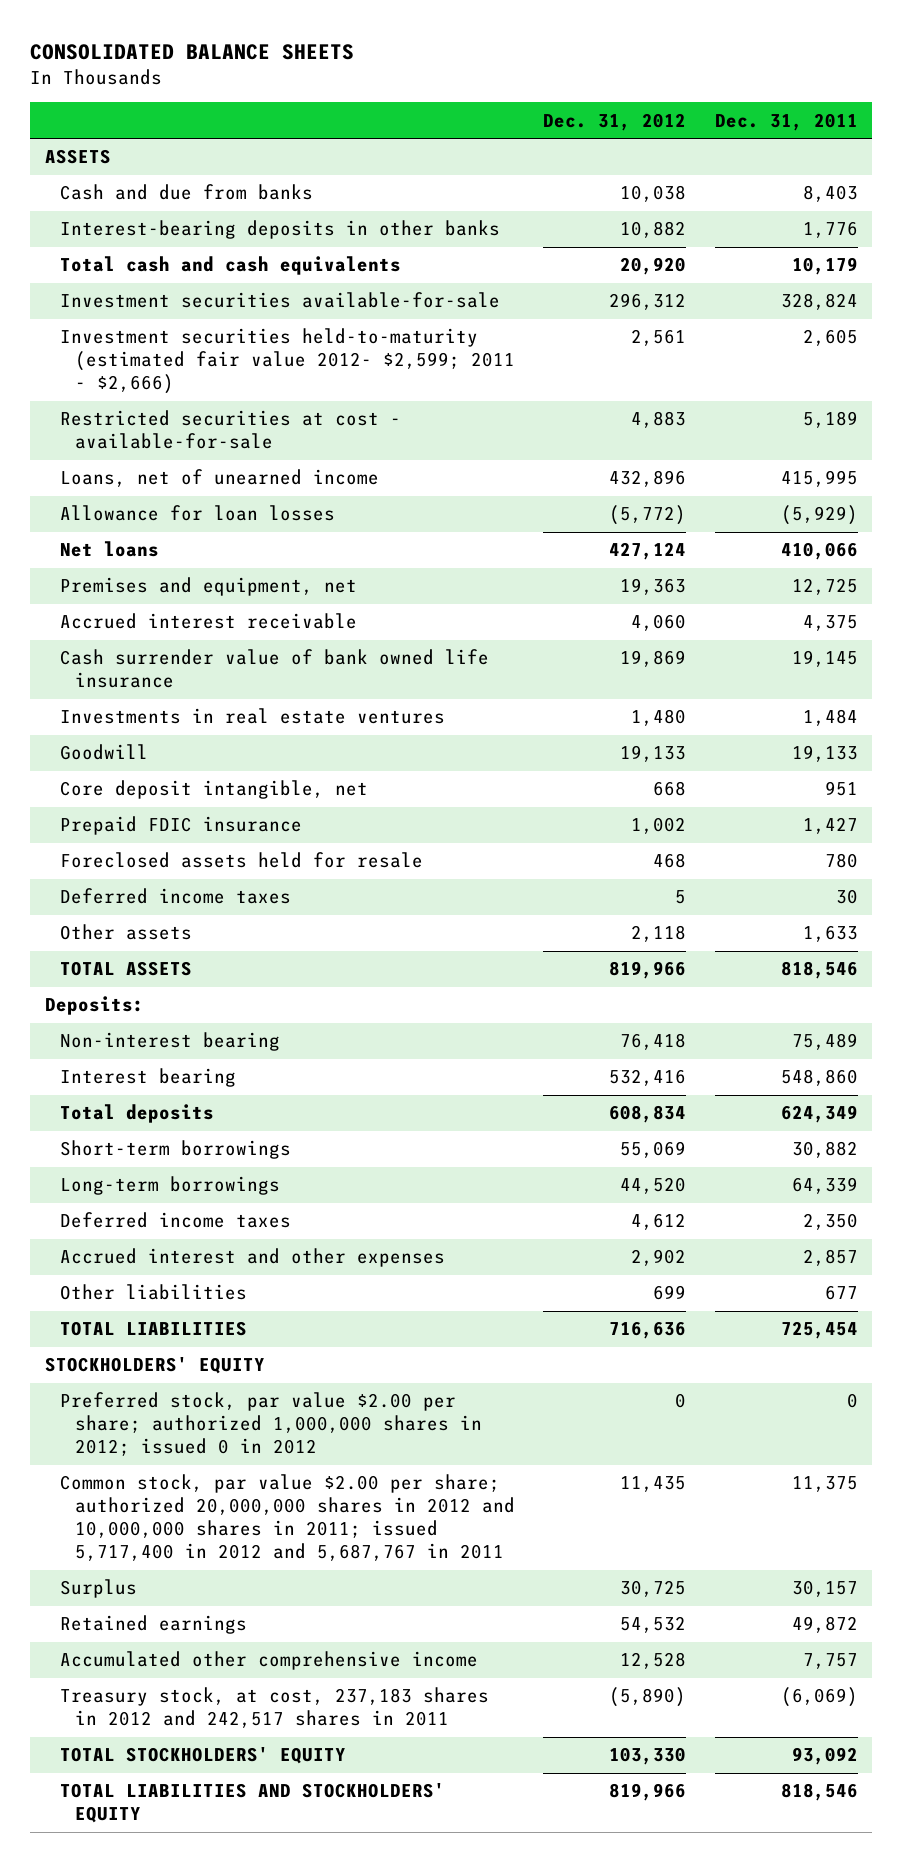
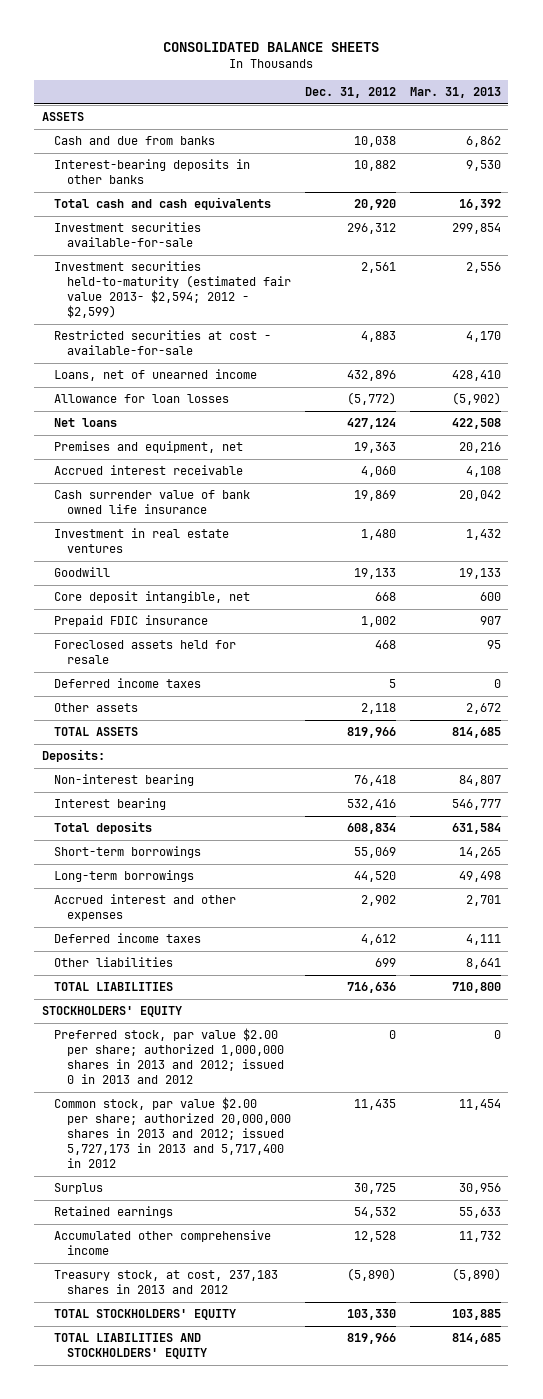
- | Dec. 31, 2012 | Dec. 31, 2011
+ | Dec. 31, 2012 | Mar. 31, 2013
- Investment securities held-to-maturity (estimated fair value 2012- $2,599; 2011 - $2,666) | 2,561 | 2,605
+ Investment securities held-to-maturity (estimated fair value 2013- $2,594; 2012 - $2,599) | 2,561 | 2,556
- Investments in real estate ventures | 1,480 | 1,484
+ Investment in real estate ventures | 1,480 | 1,432
moved down: Deferred income taxes | 4,612 | 4,111
- Preferred stock, par value $2.00 per share; authorized 1,000,000 shares in 2012; issued 0 in 2012 | 0 | 0
- Common stock, par value $2.00 per share; authorized 20,000,000 shares in 2012 and 10,000,000 shares in 2011; issued 5,717,400 in 2012 and 5,687,767 in 2011 | 11,435 | 11,375
+ Preferred stock, par value $2.00 per share; authorized 1,000,000 shares in 2013 and 2012; issued 0 in 2013 and 2012 | 0 | 0
+ Common stock, par value $2.00 per share; authorized 20,000,000 shares in 2013 and 2012; issued 5,727,173 in 2013 and 5,717,400 in 2012 | 11,435 | 11,454
- Treasury stock, at cost, 237,183 shares in 2012 and 242,517 shares in 2011 | (5,890) | (6,069)
+ Treasury stock, at cost, 237,183 shares in 2013 and 2012 | (5,890) | (5,890)

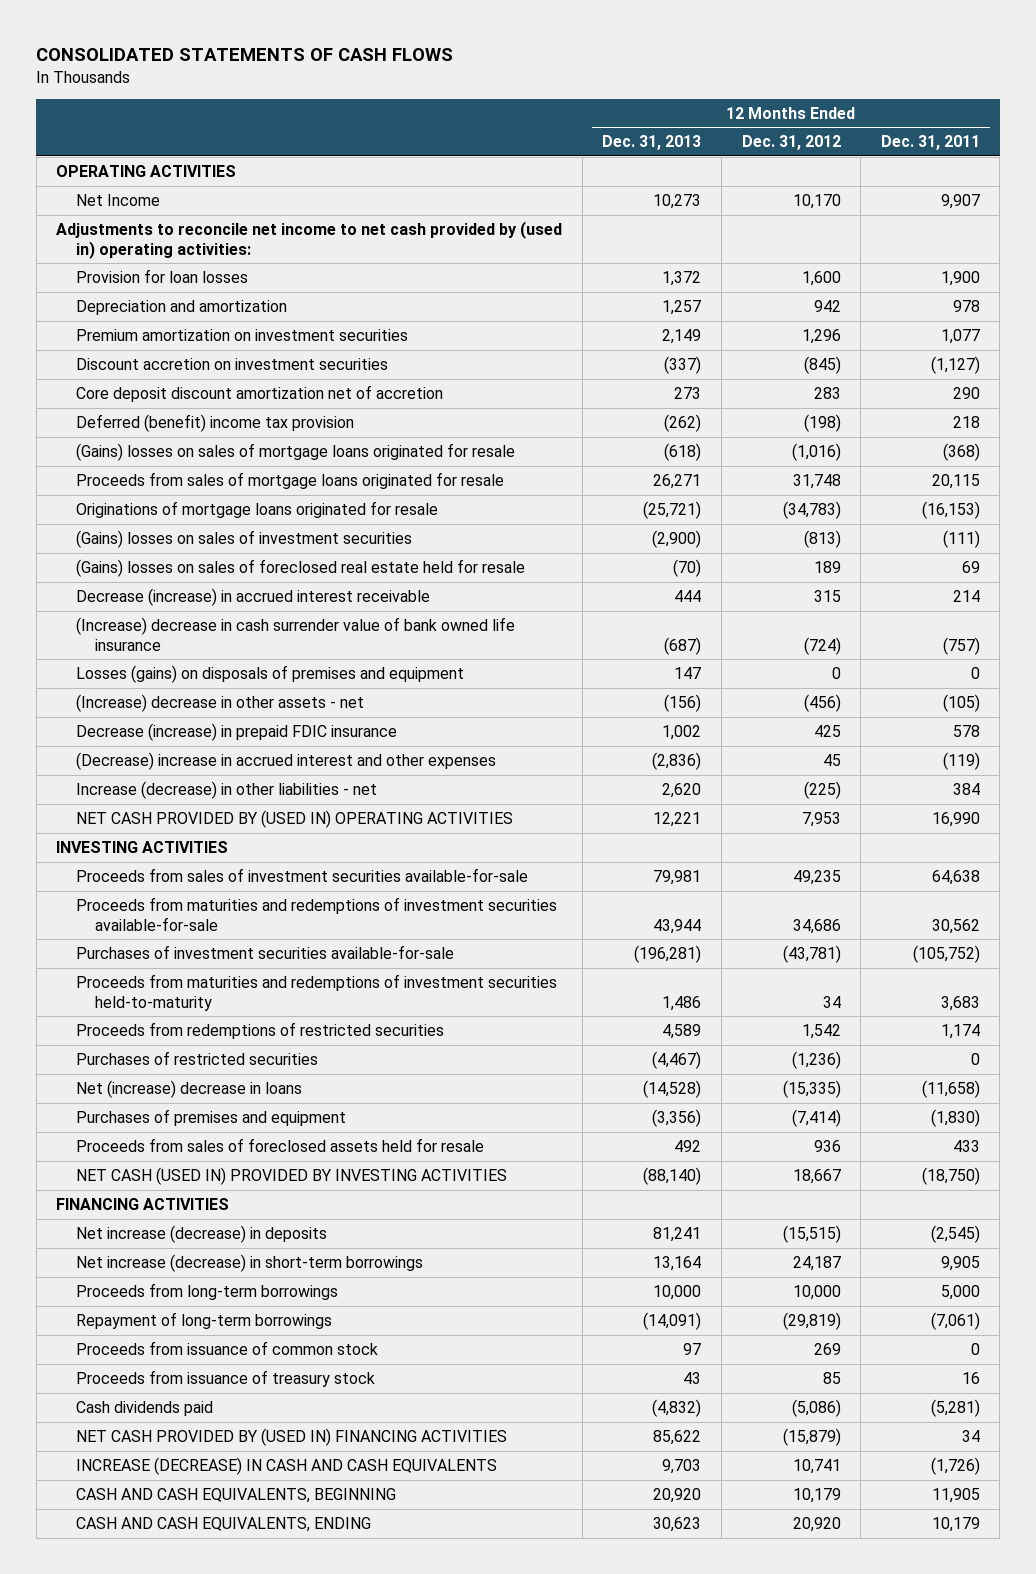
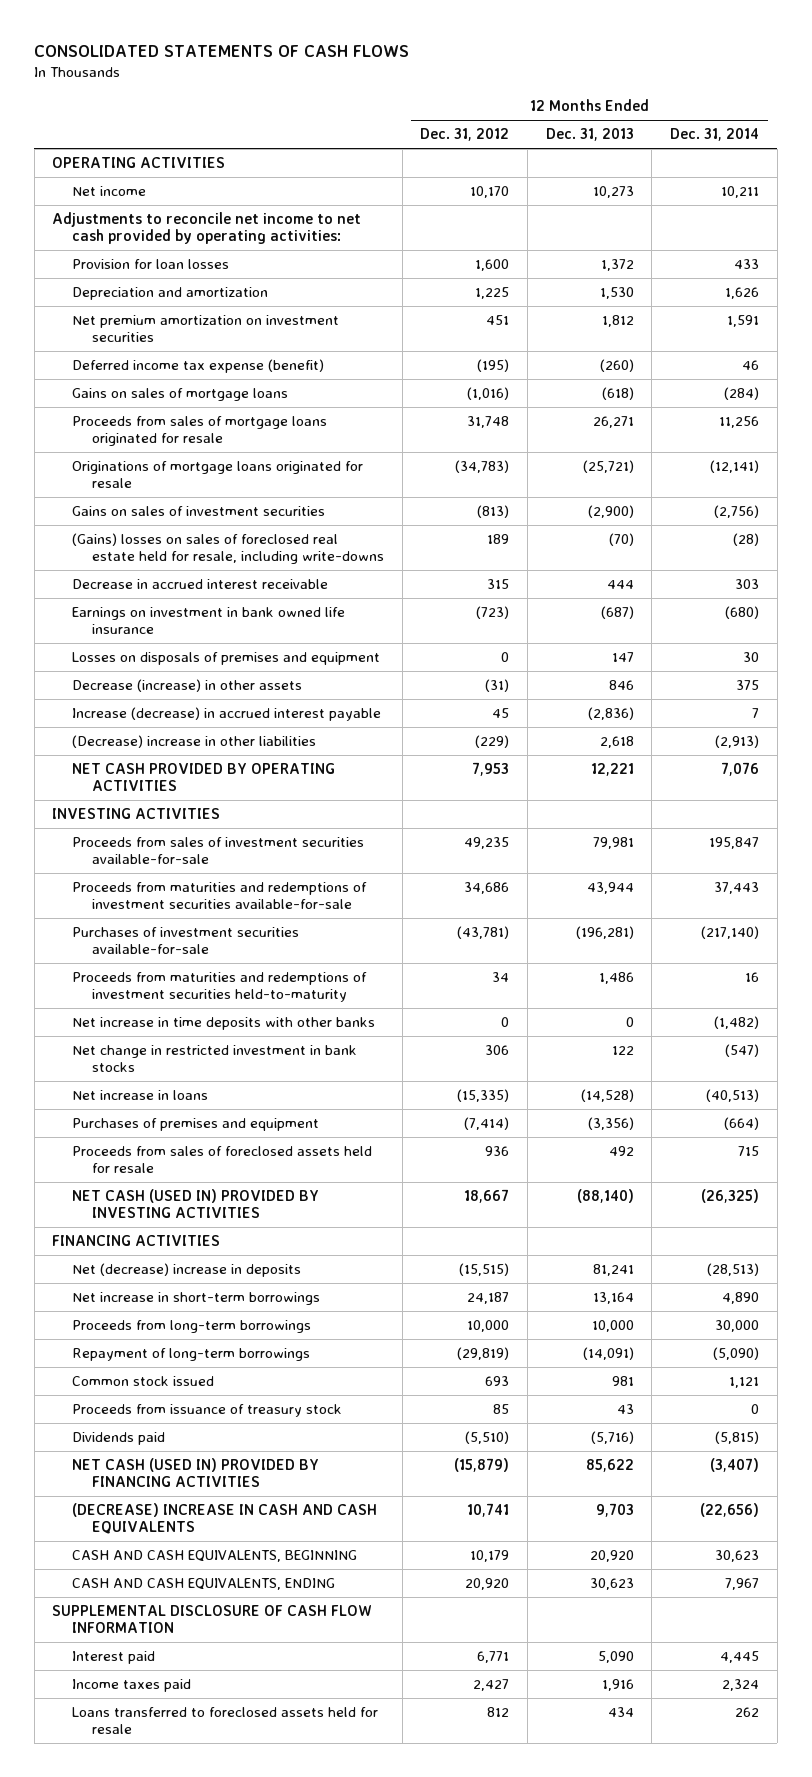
- | 12 Months Ended Dec. 31, 2013 | 12 Months Ended Dec. 31, 2012 | 12 Months Ended Dec. 31, 2011
+ | 12 Months Ended Dec. 31, 2012 | 12 Months Ended Dec. 31, 2013 | 12 Months Ended Dec. 31, 2014
- Net Income | 10,273 | 10,170 | 9,907
- Adjustments to reconcile net income to net cash provided by (used in) operating activities:
+ Net income | 10,170 | 10,273 | 10,211
+ Adjustments to reconcile net income to net cash provided by operating activities:
- Depreciation and amortization | 1,257 | 942 | 978
- Premium amortization on investment securities | 2,149 | 1,296 | 1,077
- Discount accretion on investment securities | (337) | (845) | (1,127)
- Core deposit discount amortization net of accretion | 273 | 283 | 290
- Deferred (benefit) income tax provision | (262) | (198) | 218
- (Gains) losses on sales of mortgage loans originated for resale | (618) | (1,016) | (368)
+ Depreciation and amortization | 1,225 | 1,530 | 1,626
+ Net premium amortization on investment securities | 451 | 1,812 | 1,591
+ Deferred income tax expense (benefit) | (195) | (260) | 46
+ Gains on sales of mortgage loans | (1,016) | (618) | (284)
- (Gains) losses on sales of investment securities | (2,900) | (813) | (111)
- (Gains) losses on sales of foreclosed real estate held for resale | (70) | 189 | 69
- Decrease (increase) in accrued interest receivable | 444 | 315 | 214
- (Increase) decrease in cash surrender value of bank owned life insurance | (687) | (724) | (757)
- Losses (gains) on disposals of premises and equipment | 147 | 0 | 0
- (Increase) decrease in other assets - net | (156) | (456) | (105)
- Decrease (increase) in prepaid FDIC insurance | 1,002 | 425 | 578
- (Decrease) increase in accrued interest and other expenses | (2,836) | 45 | (119)
- Increase (decrease) in other liabilities - net | 2,620 | (225) | 384
- NET CASH PROVIDED BY (USED IN) OPERATING ACTIVITIES | 12,221 | 7,953 | 16,990
+ Gains on sales of investment securities | (813) | (2,900) | (2,756)
+ (Gains) losses on sales of foreclosed real estate held for resale, including write-downs | 189 | (70) | (28)
+ Decrease in accrued interest receivable | 315 | 444 | 303
+ Earnings on investment in bank owned life insurance | (723) | (687) | (680)
+ Losses on disposals of premises and equipment | 0 | 147 | 30
+ Decrease (increase) in other assets | (31) | 846 | 375
+ Increase (decrease) in accrued interest payable | 45 | (2,836) | 7
+ (Decrease) increase in other liabilities | (229) | 2,618 | (2,913)
+ NET CASH PROVIDED BY OPERATING ACTIVITIES | 7,953 | 12,221 | 7,076
- Proceeds from redemptions of restricted securities | 4,589 | 1,542 | 1,174
- Purchases of restricted securities | (4,467) | (1,236) | 0
- Net (increase) decrease in loans | (14,528) | (15,335) | (11,658)
+ Net increase in time deposits with other banks | 0 | 0 | (1,482)
+ Net change in restricted investment in bank stocks | 306 | 122 | (547)
+ Net increase in loans | (15,335) | (14,528) | (40,513)
- Net increase (decrease) in deposits | 81,241 | (15,515) | (2,545)
- Net increase (decrease) in short-term borrowings | 13,164 | 24,187 | 9,905
+ Net (decrease) increase in deposits | (15,515) | 81,241 | (28,513)
+ Net increase in short-term borrowings | 24,187 | 13,164 | 4,890
- Proceeds from issuance of common stock | 97 | 269 | 0
+ Common stock issued | 693 | 981 | 1,121
- Cash dividends paid | (4,832) | (5,086) | (5,281)
- NET CASH PROVIDED BY (USED IN) FINANCING ACTIVITIES | 85,622 | (15,879) | 34
- INCREASE (DECREASE) IN CASH AND CASH EQUIVALENTS | 9,703 | 10,741 | (1,726)
+ Dividends paid | (5,510) | (5,716) | (5,815)
+ NET CASH (USED IN) PROVIDED BY FINANCING ACTIVITIES | (15,879) | 85,622 | (3,407)
+ (DECREASE) INCREASE IN CASH AND CASH EQUIVALENTS | 10,741 | 9,703 | (22,656)
+ SUPPLEMENTAL DISCLOSURE OF CASH FLOW INFORMATION
+ Interest paid | 6,771 | 5,090 | 4,445
+ Income taxes paid | 2,427 | 1,916 | 2,324
+ Loans transferred to foreclosed assets held for resale | 812 | 434 | 262

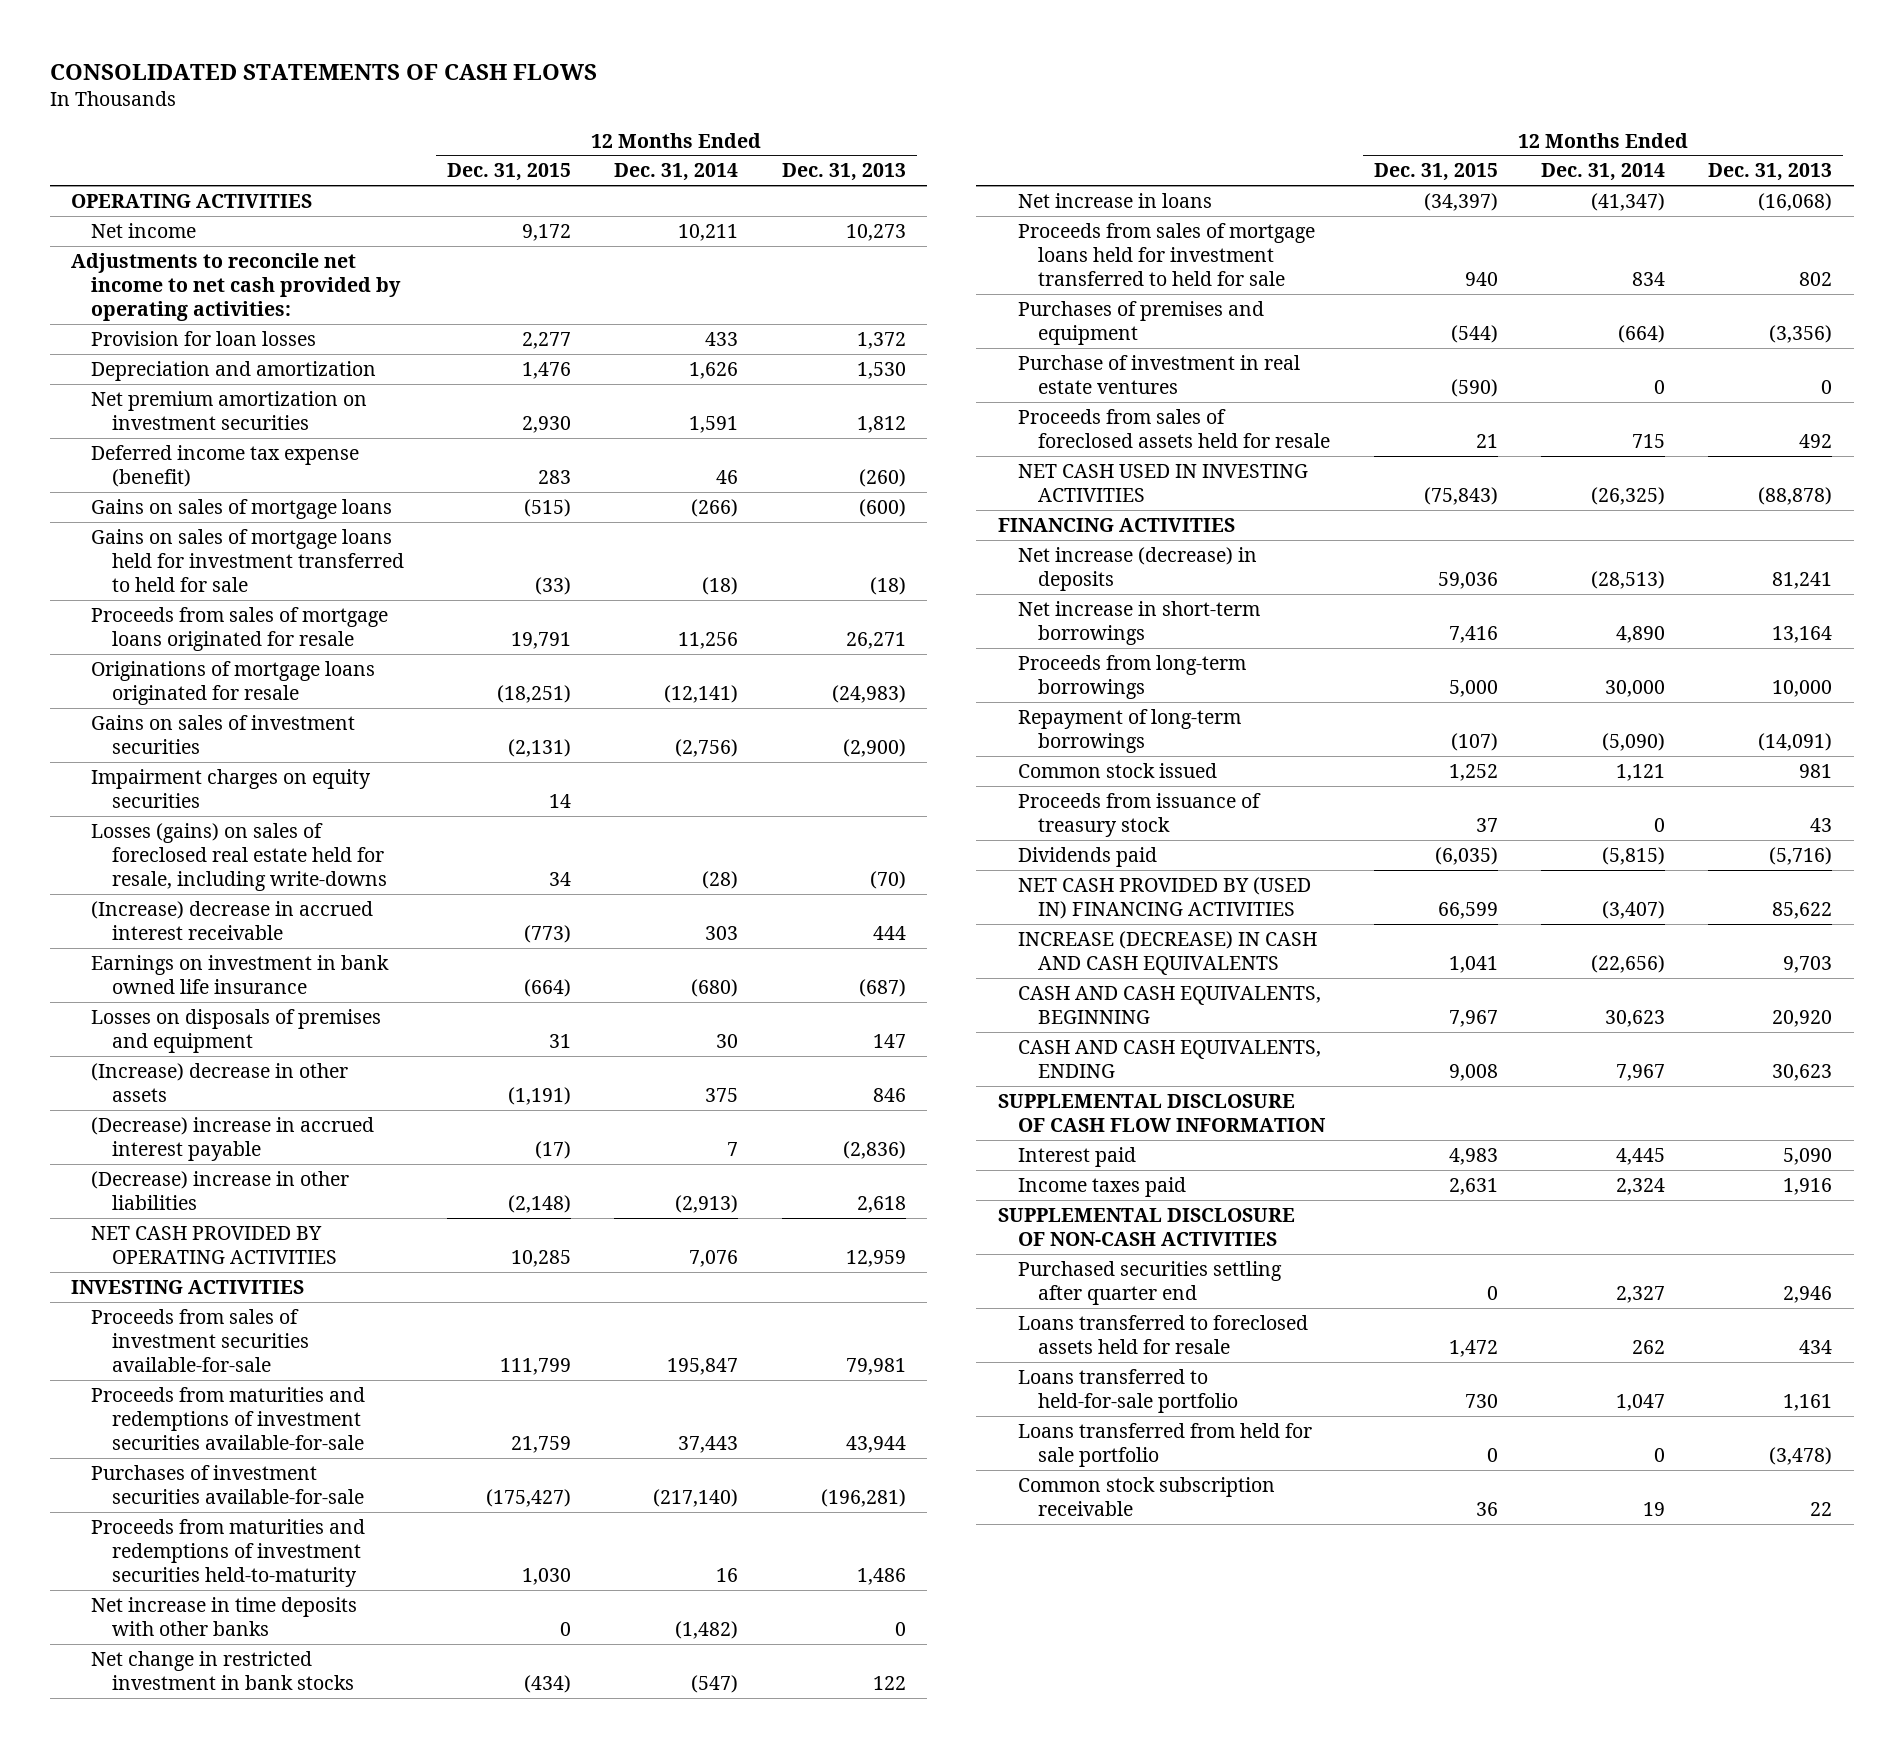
- | 12 Months Ended Dec. 31, 2012 | 12 Months Ended Dec. 31, 2013 | 12 Months Ended Dec. 31, 2014
+ | 12 Months Ended Dec. 31, 2015 | 12 Months Ended Dec. 31, 2014 | 12 Months Ended Dec. 31, 2013
- Gains on sales of mortgage loans | (1,016) | (618) | (284)
+ Gains on sales of mortgage loans | (515) | (266) | (600)
+ Gains on sales of mortgage loans held for investment transferred to held for sale | (33) | (18) | (18)
- Originations of mortgage loans originated for resale | (34,783) | (25,721) | (12,141)
+ Originations of mortgage loans originated for resale | (18,251) | (12,141) | (24,983)
- (Gains) losses on sales of foreclosed real estate held for resale, including write-downs | 189 | (70) | (28)
- Decrease in accrued interest receivable | 315 | 444 | 303
+ Impairment charges on equity securities | 14 | |
+ Losses (gains) on sales of foreclosed real estate held for resale, including write-downs | 34 | (28) | (70)
+ (Increase) decrease in accrued interest receivable | (773) | 303 | 444
- Decrease (increase) in other assets | (31) | 846 | 375
- Increase (decrease) in accrued interest payable | 45 | (2,836) | 7
+ (Increase) decrease in other assets | (1,191) | 375 | 846
+ (Decrease) increase in accrued interest payable | (17) | 7 | (2,836)
- NET CASH PROVIDED BY OPERATING ACTIVITIES | 7,953 | 12,221 | 7,076
+ NET CASH PROVIDED BY OPERATING ACTIVITIES | 10,285 | 7,076 | 12,959
- Net increase in loans | (15,335) | (14,528) | (40,513)
+ Net increase in loans | (34,397) | (41,347) | (16,068)
+ Proceeds from sales of mortgage loans held for investment transferred to held for sale | 940 | 834 | 802
+ Purchase of investment in real estate ventures | (590) | 0 | 0
- NET CASH (USED IN) PROVIDED BY INVESTING ACTIVITIES | 18,667 | (88,140) | (26,325)
+ NET CASH USED IN INVESTING ACTIVITIES | (75,843) | (26,325) | (88,878)
- Net (decrease) increase in deposits | (15,515) | 81,241 | (28,513)
+ Net increase (decrease) in deposits | 59,036 | (28,513) | 81,241
- NET CASH (USED IN) PROVIDED BY FINANCING ACTIVITIES | (15,879) | 85,622 | (3,407)
- (DECREASE) INCREASE IN CASH AND CASH EQUIVALENTS | 10,741 | 9,703 | (22,656)
+ NET CASH PROVIDED BY (USED IN) FINANCING ACTIVITIES | 66,599 | (3,407) | 85,622
+ INCREASE (DECREASE) IN CASH AND CASH EQUIVALENTS | 1,041 | (22,656) | 9,703
+ SUPPLEMENTAL DISCLOSURE OF NON-CASH ACTIVITIES
+ Purchased securities settling after quarter end | 0 | 2,327 | 2,946
+ Loans transferred to held-for-sale portfolio | 730 | 1,047 | 1,161
+ Loans transferred from held for sale portfolio | 0 | 0 | (3,478)
+ Common stock subscription receivable | 36 | 19 | 22

